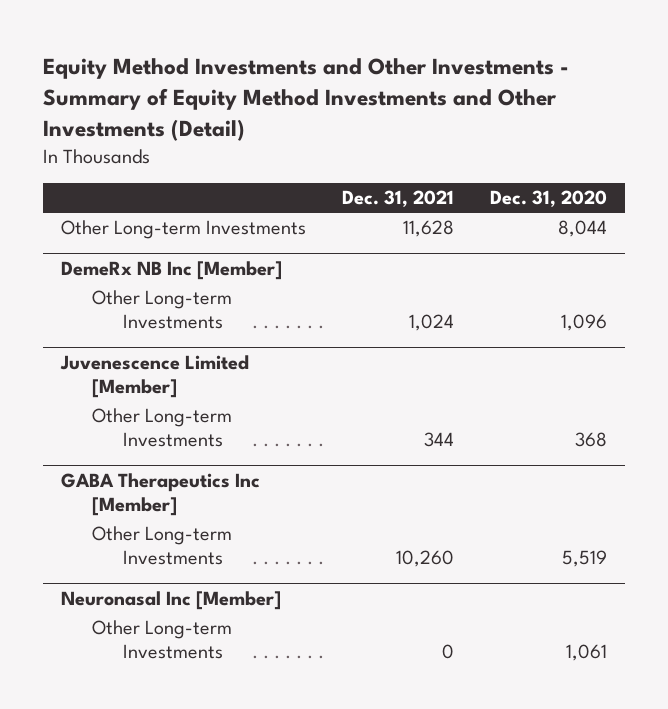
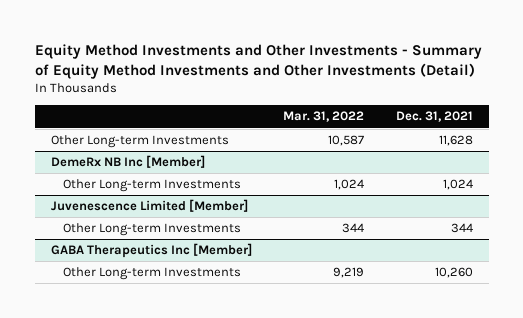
- | Dec. 31, 2021 | Dec. 31, 2020
+ | Mar. 31, 2022 | Dec. 31, 2021
- Neuronasal Inc [Member]
- Other Long-term Investments | 0 | 1,061

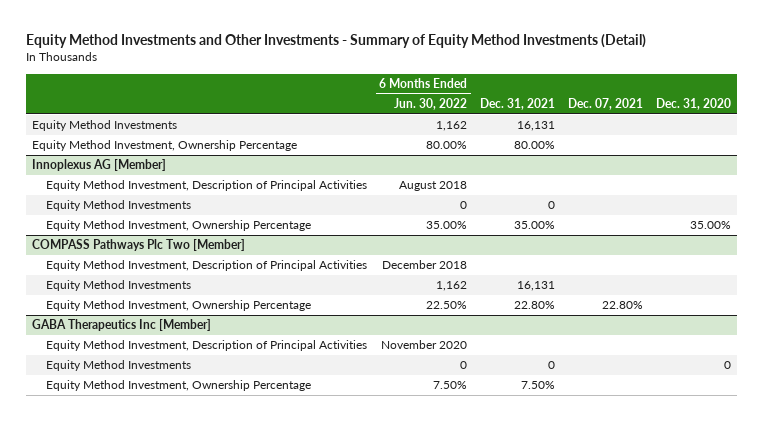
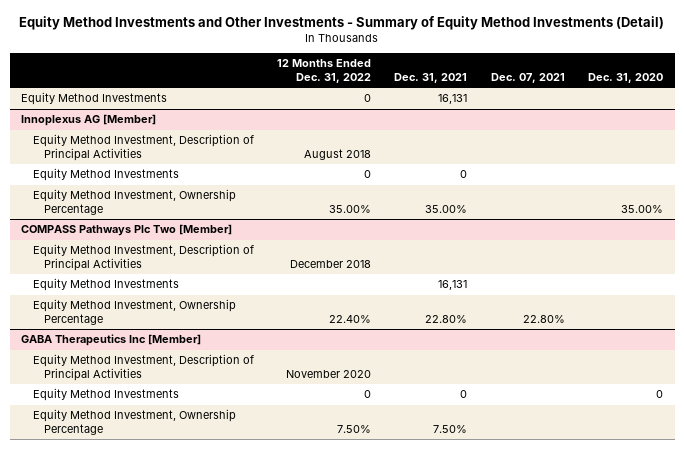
- | 6 Months Ended Jun. 30, 2022 | Dec. 31, 2021 | Dec. 07, 2021 | Dec. 31, 2020
+ | 12 Months Ended Dec. 31, 2022 | Dec. 31, 2021 | Dec. 07, 2021 | Dec. 31, 2020
- Equity Method Investment, Ownership Percentage | 80.00% | 80.00% | |

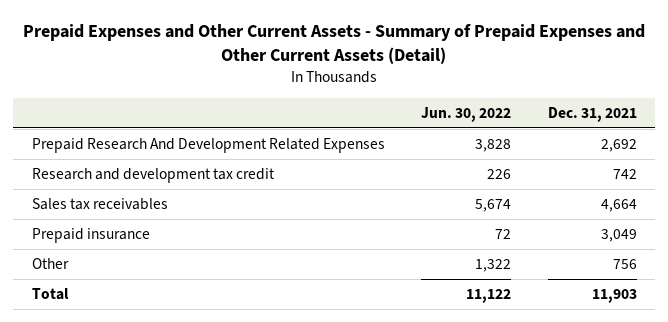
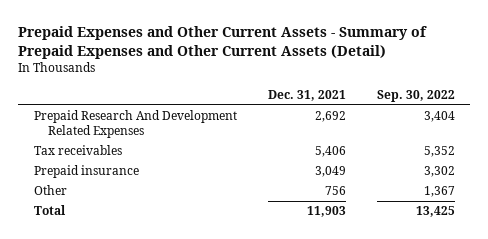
- | Jun. 30, 2022 | Dec. 31, 2021
+ | Dec. 31, 2021 | Sep. 30, 2022
- Research and development tax credit | 226 | 742
- Sales tax receivables | 5,674 | 4,664
+ Tax receivables | 5,406 | 5,352

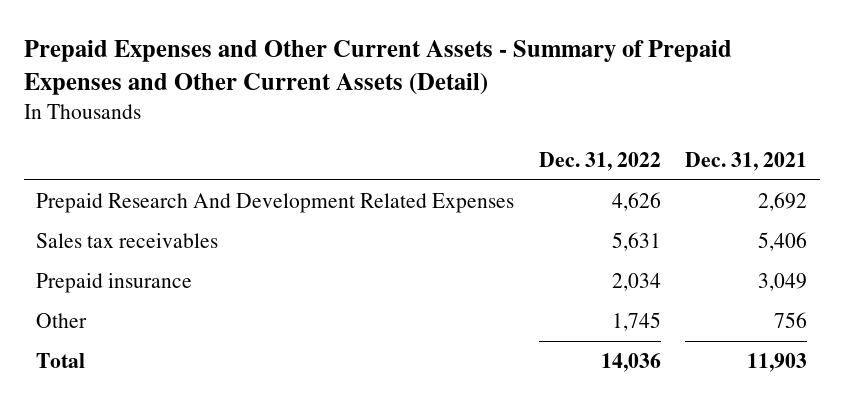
- | Dec. 31, 2021 | Sep. 30, 2022
+ | Dec. 31, 2022 | Dec. 31, 2021
- Tax receivables | 5,406 | 5,352
+ Sales tax receivables | 5,631 | 5,406

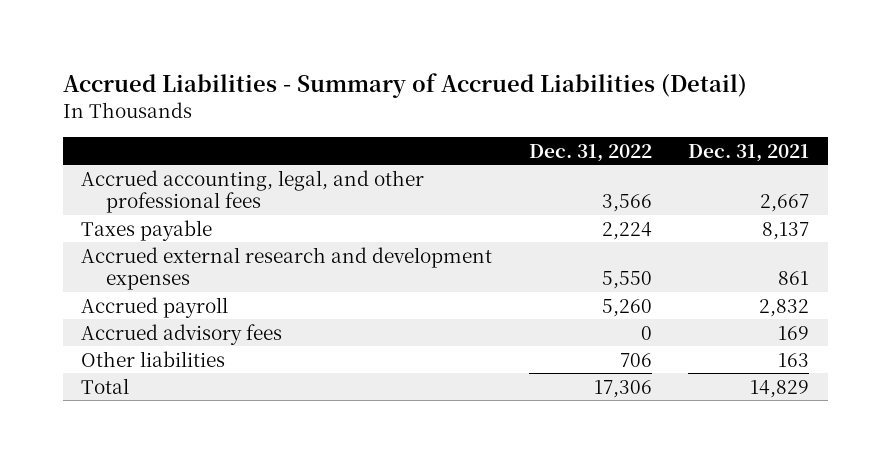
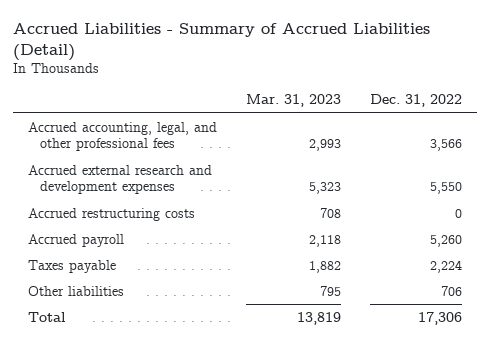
- | Dec. 31, 2022 | Dec. 31, 2021
+ | Mar. 31, 2023 | Dec. 31, 2022
+ Accrued restructuring costs | 708 | 0
- Accrued advisory fees | 0 | 169
moved down: Taxes payable | 1,882 | 2,224

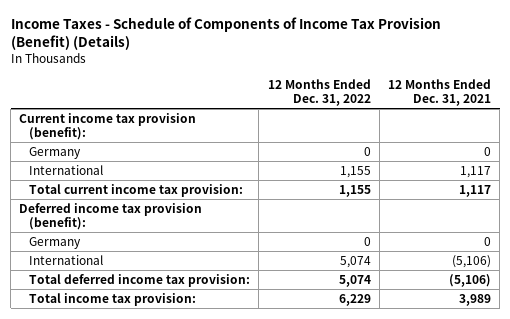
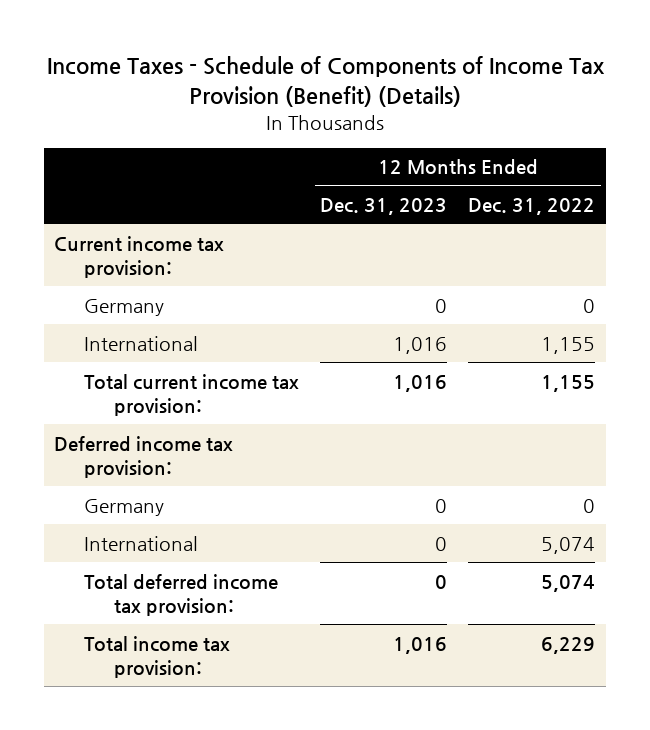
- | 12 Months Ended Dec. 31, 2022 | 12 Months Ended Dec. 31, 2021
+ | 12 Months Ended Dec. 31, 2023 | 12 Months Ended Dec. 31, 2022
- Current income tax provision (benefit):
+ Current income tax provision:
- Deferred income tax provision (benefit):
+ Deferred income tax provision:

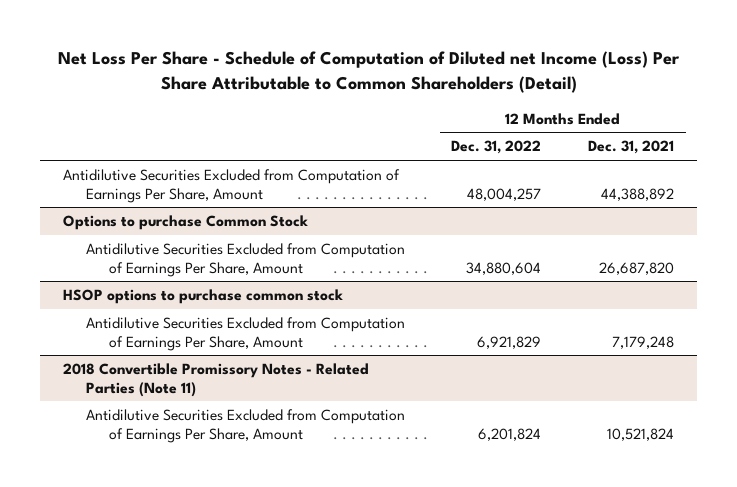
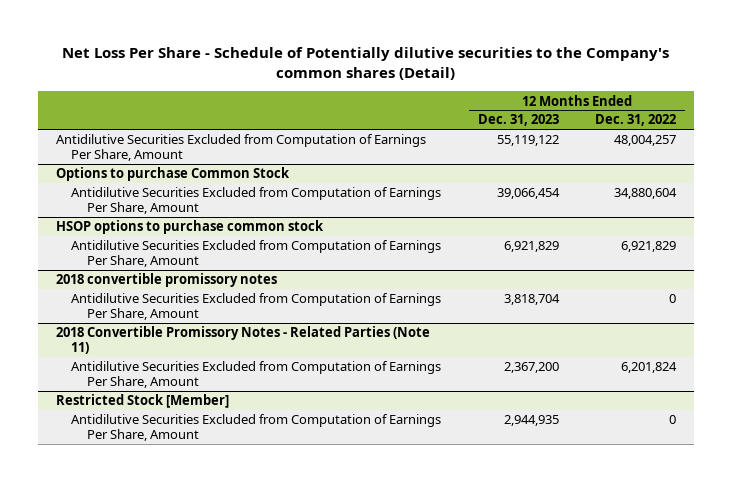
- Net Loss Per Share - Schedule of Computation of Diluted net Income (Loss) Per Share Attributable to Common Shareholders (Detail)
+ Net Loss Per Share - Schedule of Potentially dilutive securities to the Company's common shares (Detail)
- | 12 Months Ended Dec. 31, 2022 | 12 Months Ended Dec. 31, 2021
+ | 12 Months Ended Dec. 31, 2023 | 12 Months Ended Dec. 31, 2022
+ 2018 convertible promissory notes
+ Antidilutive Securities Excluded from Computation of Earnings Per Share, Amount | 3,818,704 | 0
+ Restricted Stock [Member]
+ Antidilutive Securities Excluded from Computation of Earnings Per Share, Amount | 2,944,935 | 0

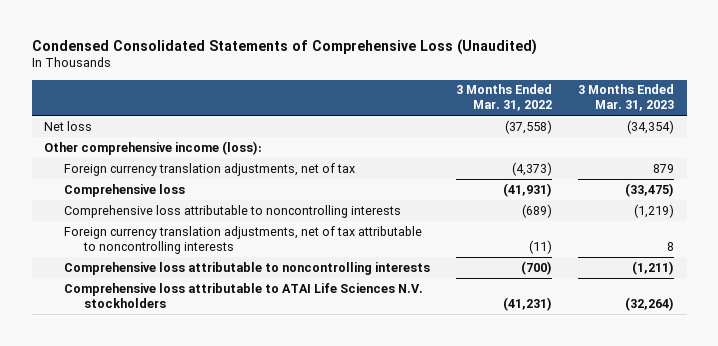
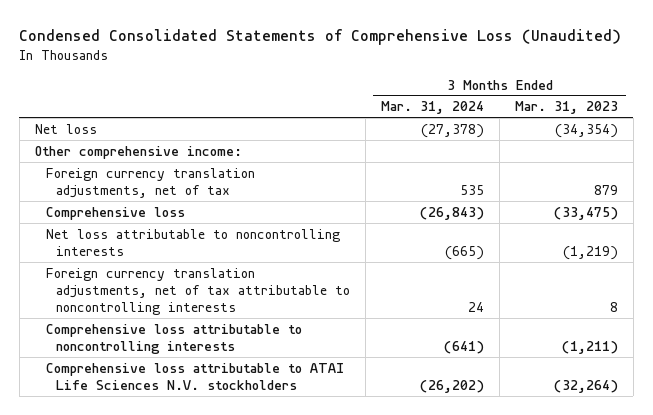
- | 3 Months Ended Mar. 31, 2022 | 3 Months Ended Mar. 31, 2023
+ | 3 Months Ended Mar. 31, 2024 | 3 Months Ended Mar. 31, 2023
- Other comprehensive income (loss):
+ Other comprehensive income:
- Comprehensive loss attributable to noncontrolling interests | (689) | (1,219)
+ Net loss attributable to noncontrolling interests | (665) | (1,219)

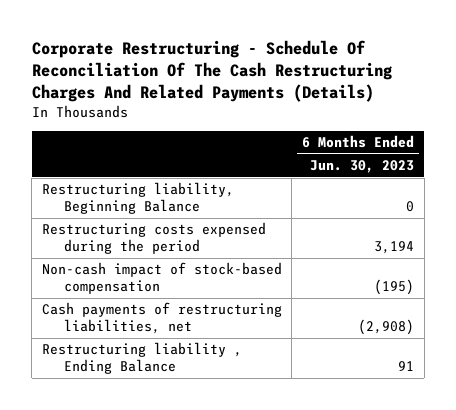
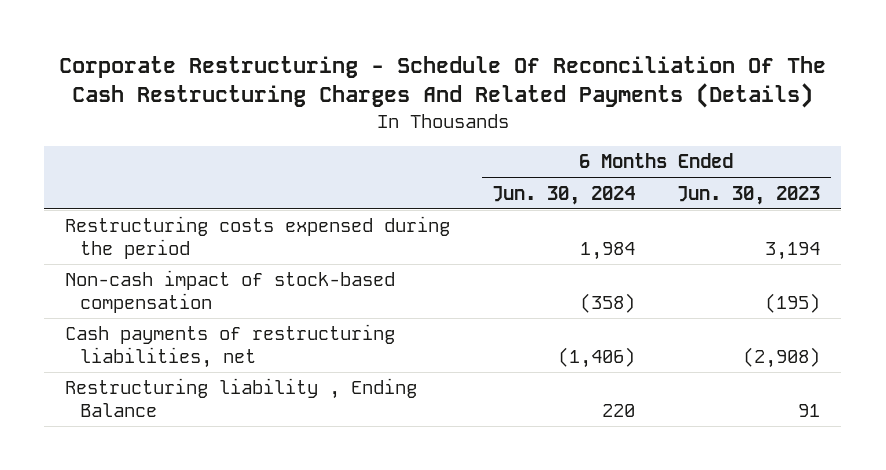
- | 6 Months Ended Jun. 30, 2023
+ | 6 Months Ended Jun. 30, 2024 | 6 Months Ended Jun. 30, 2023
- Restructuring liability, Beginning Balance | 0

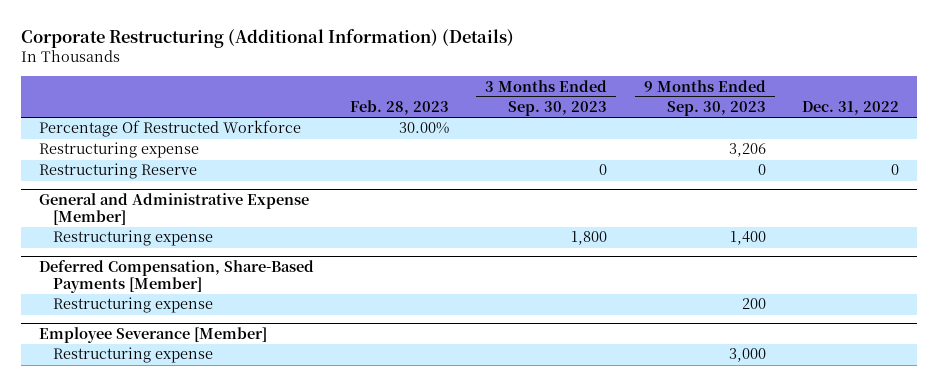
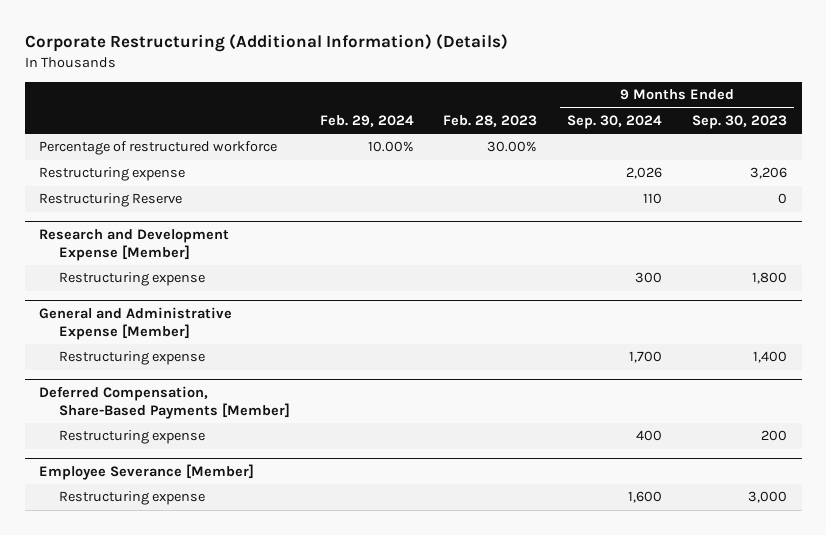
- | Feb. 28, 2023 | 3 Months Ended Sep. 30, 2023 | 9 Months Ended Sep. 30, 2023 | Dec. 31, 2022
+ | Feb. 29, 2024 | Feb. 28, 2023 | 9 Months Ended Sep. 30, 2024 | 9 Months Ended Sep. 30, 2023
- Percentage Of Restructed Workforce | 30.00% | | |
+ Percentage of restructured workforce | 10.00% | 30.00% | |
+ Research and Development Expense [Member]
+ Restructuring expense | | | 300 | 1,800

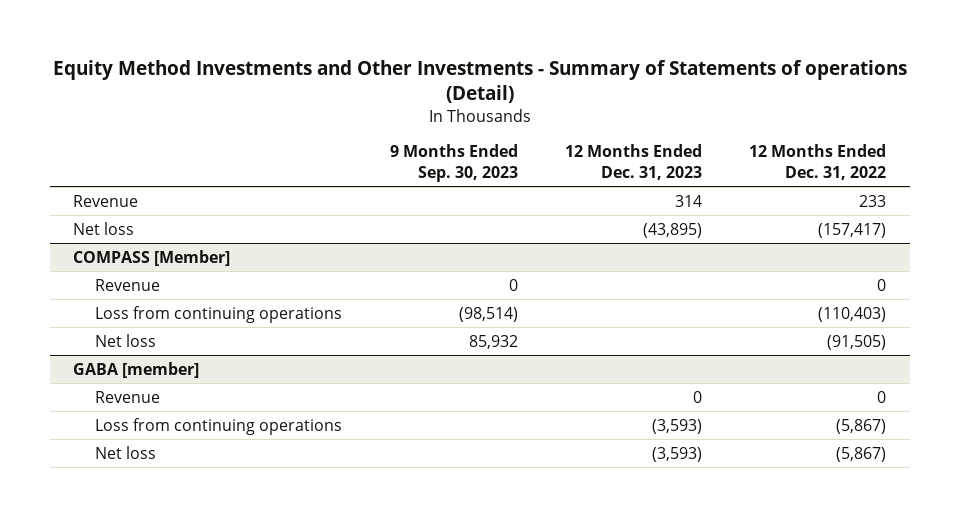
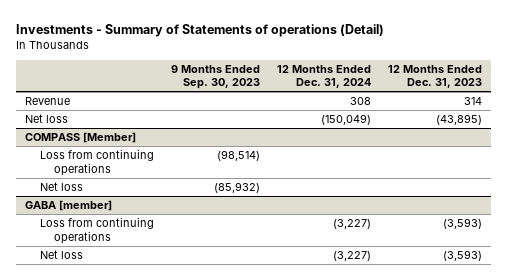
- Equity Method Investments and Other Investments - Summary of Statements of operations (Detail)
+ Investments - Summary of Statements of operations (Detail)
- | 9 Months Ended Sep. 30, 2023 | 12 Months Ended Dec. 31, 2023 | 12 Months Ended Dec. 31, 2022
+ | 9 Months Ended Sep. 30, 2023 | 12 Months Ended Dec. 31, 2024 | 12 Months Ended Dec. 31, 2023
@ COMPASS [Member]
- Revenue | 0 | | 0
- Net loss | 85,932 | | (91,505)
+ Net loss | (85,932) | |
@ GABA [member]
- Revenue | | 0 | 0

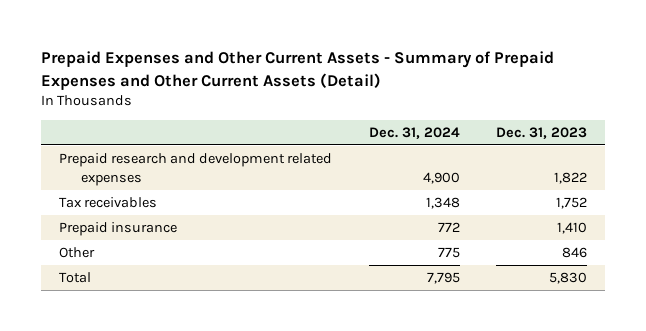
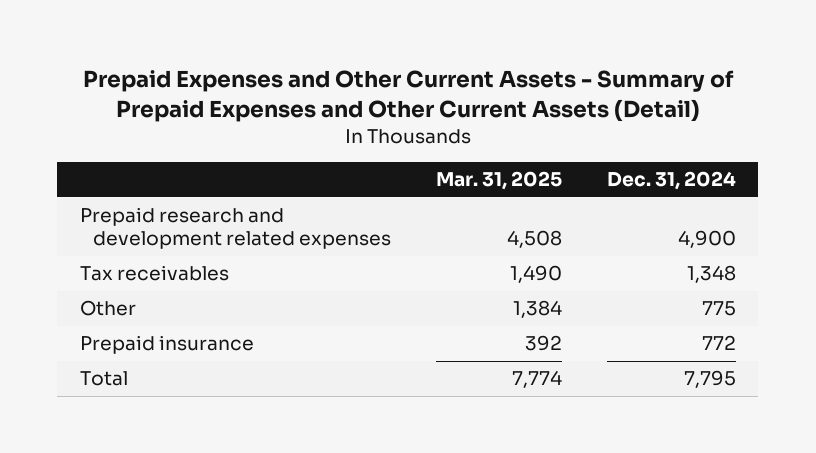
- | Dec. 31, 2024 | Dec. 31, 2023
+ | Mar. 31, 2025 | Dec. 31, 2024
moved down: Prepaid insurance | 392 | 772

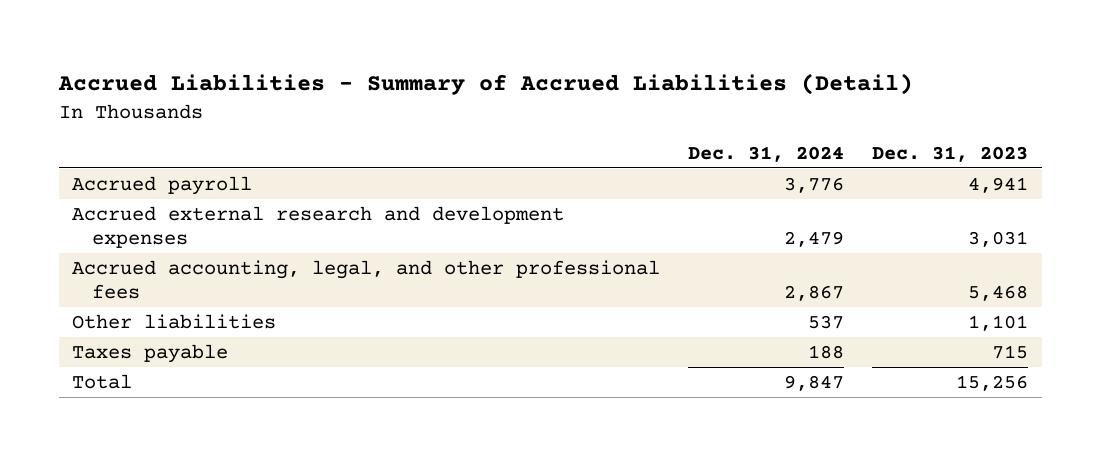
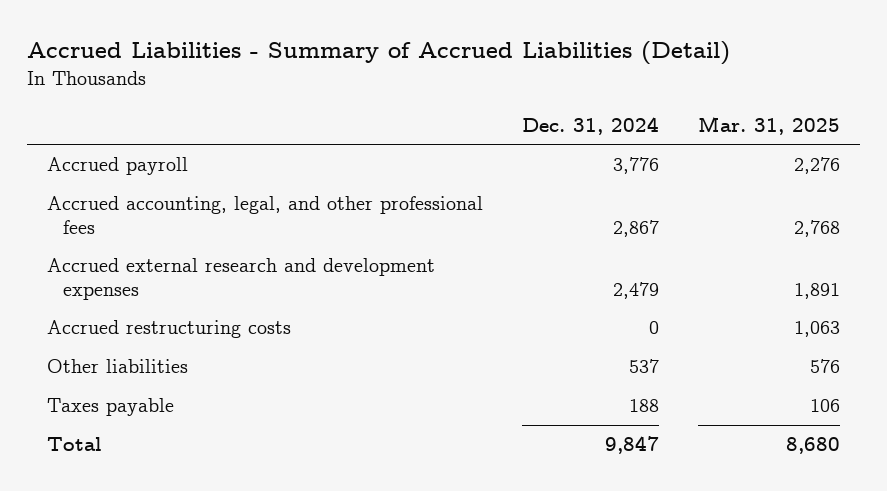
- | Dec. 31, 2024 | Dec. 31, 2023
+ | Dec. 31, 2024 | Mar. 31, 2025
moved down: Accrued external research and development expenses | 2,479 | 1,891
+ Accrued restructuring costs | 0 | 1,063

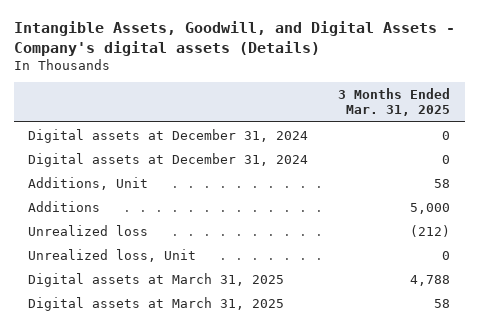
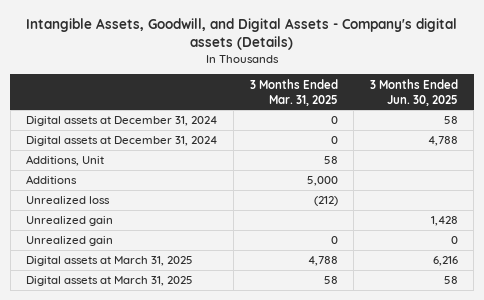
- | 3 Months Ended Mar. 31, 2025
+ | 3 Months Ended Mar. 31, 2025 | 3 Months Ended Jun. 30, 2025
- Unrealized loss, Unit | 0
+ Unrealized gain | | 1,428
+ Unrealized gain | 0 | 0

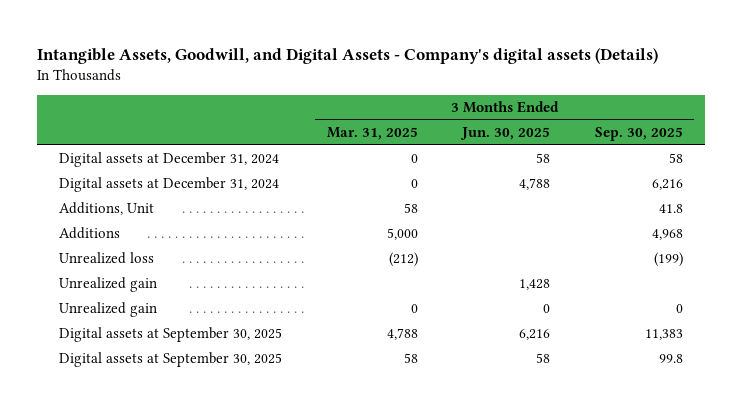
- | 3 Months Ended Mar. 31, 2025 | 3 Months Ended Jun. 30, 2025
+ | 3 Months Ended Mar. 31, 2025 | 3 Months Ended Jun. 30, 2025 | 3 Months Ended Sep. 30, 2025
- Digital assets at March 31, 2025 | 4,788 | 6,216
- Digital assets at March 31, 2025 | 58 | 58
+ Digital assets at September 30, 2025 | 4,788 | 6,216 | 11,383
+ Digital assets at September 30, 2025 | 58 | 58 | 99.8

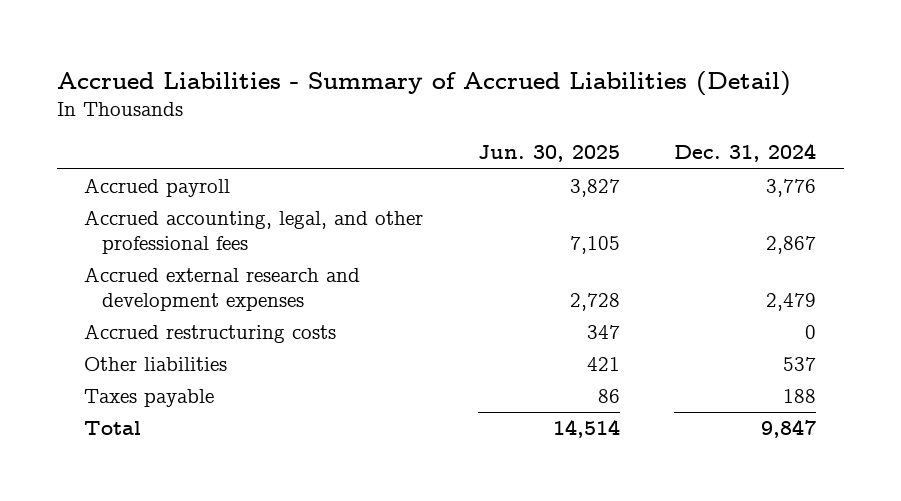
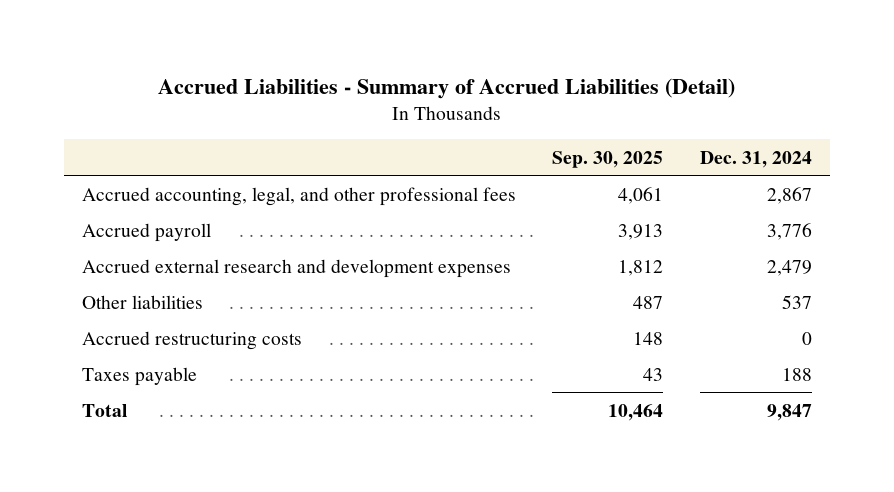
- | Jun. 30, 2025 | Dec. 31, 2024
+ | Sep. 30, 2025 | Dec. 31, 2024
moved down: Accrued payroll | 3,913 | 3,776
moved down: Accrued restructuring costs | 148 | 0

